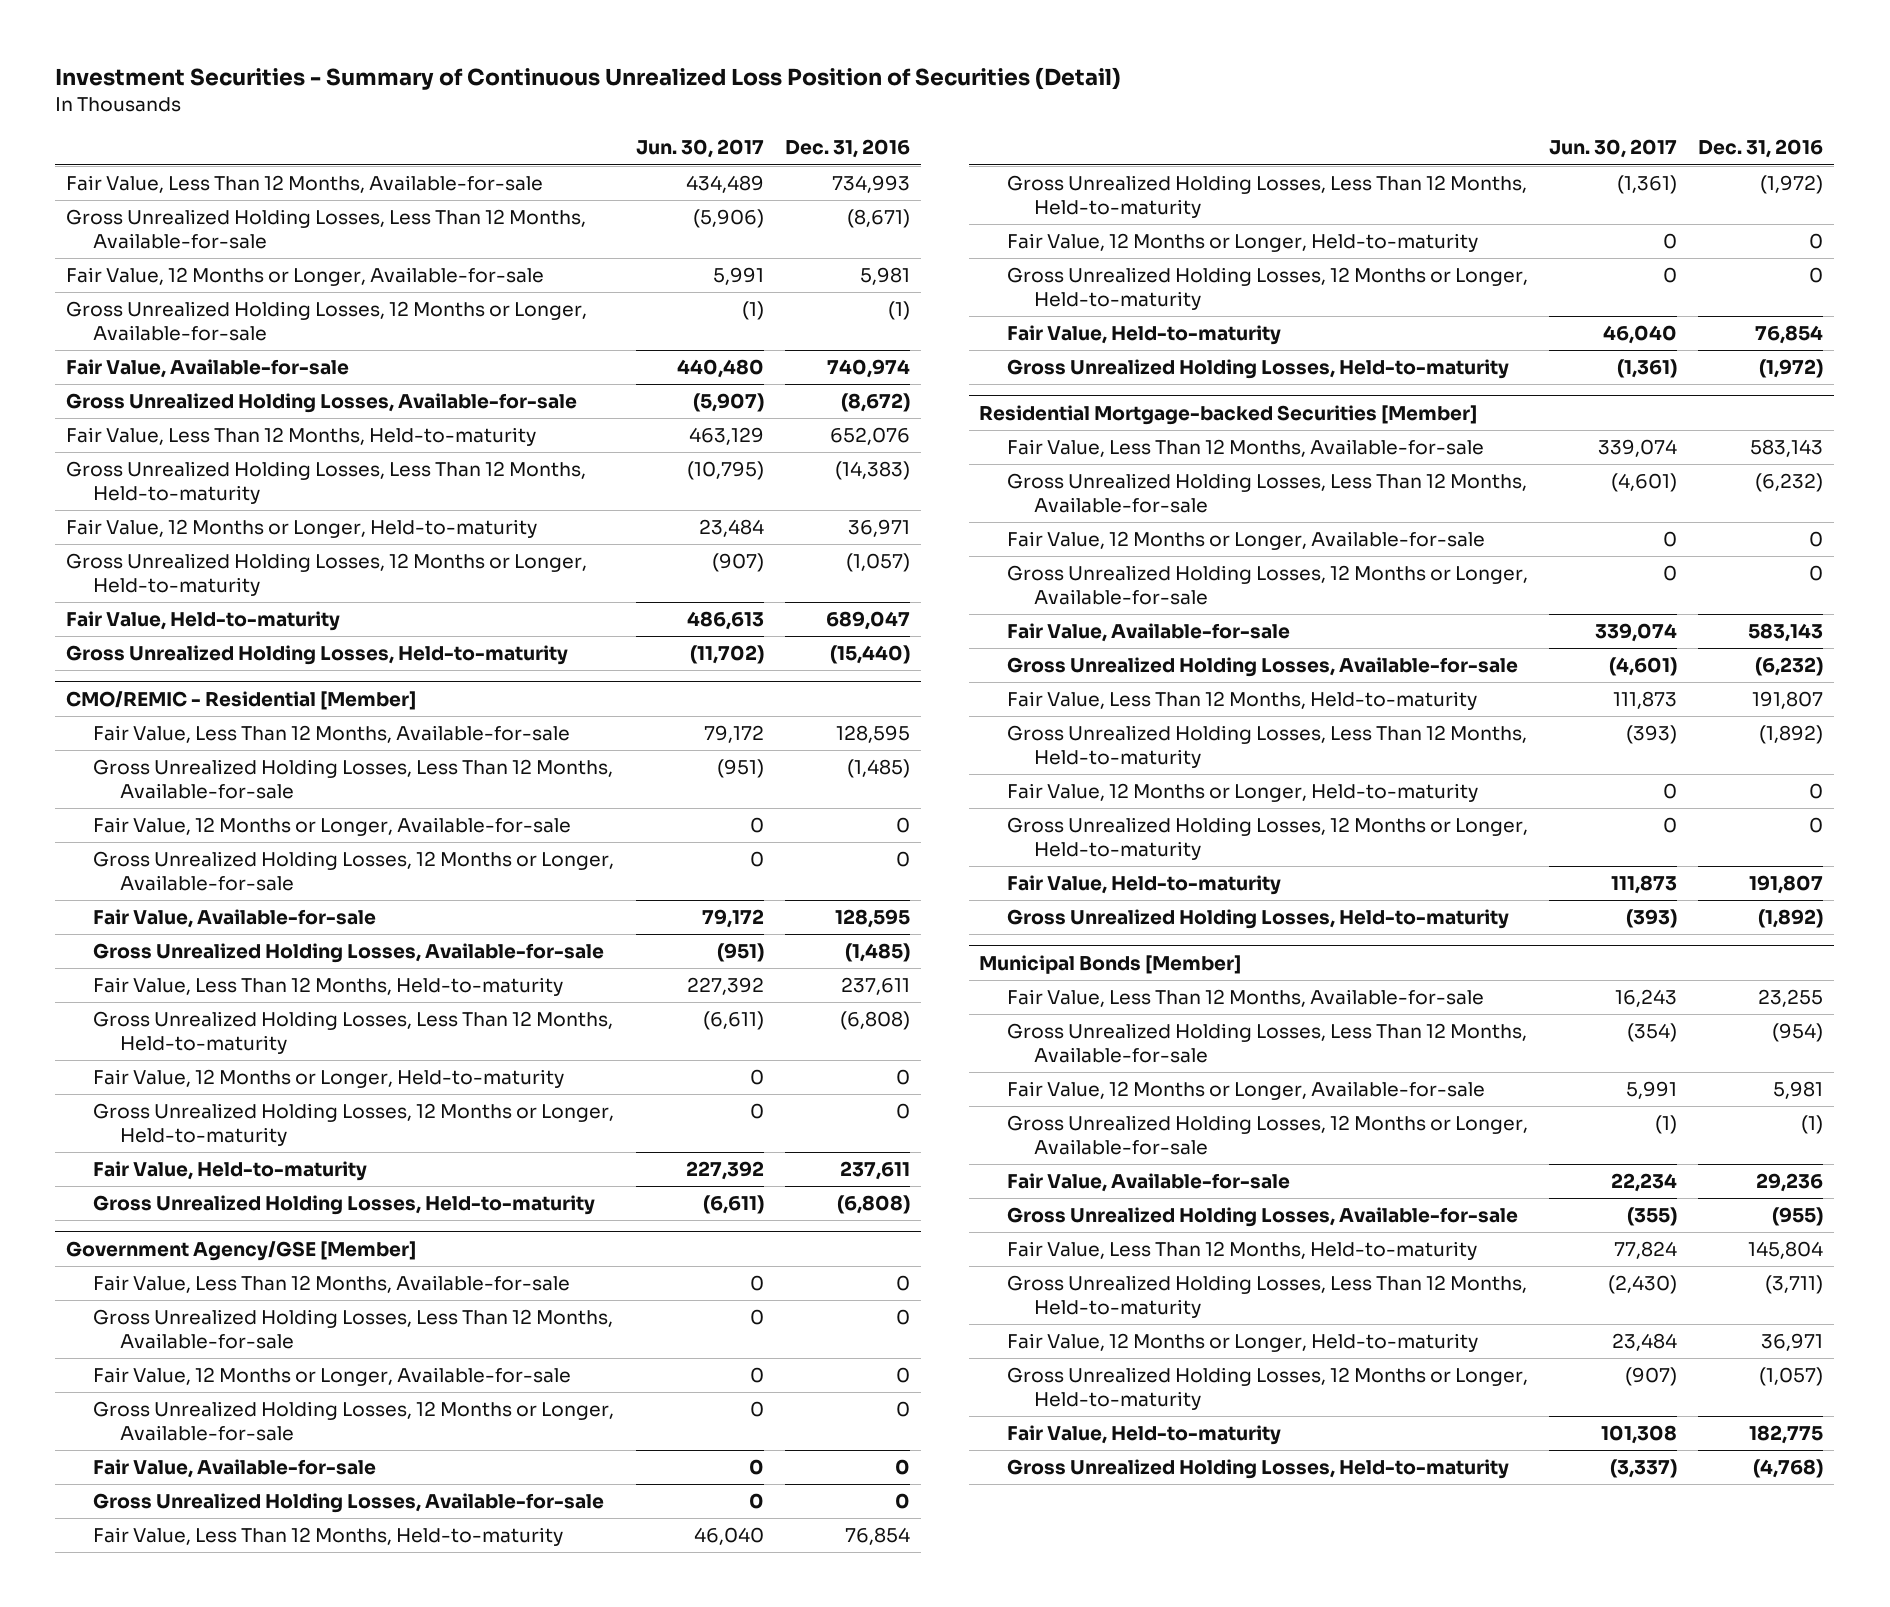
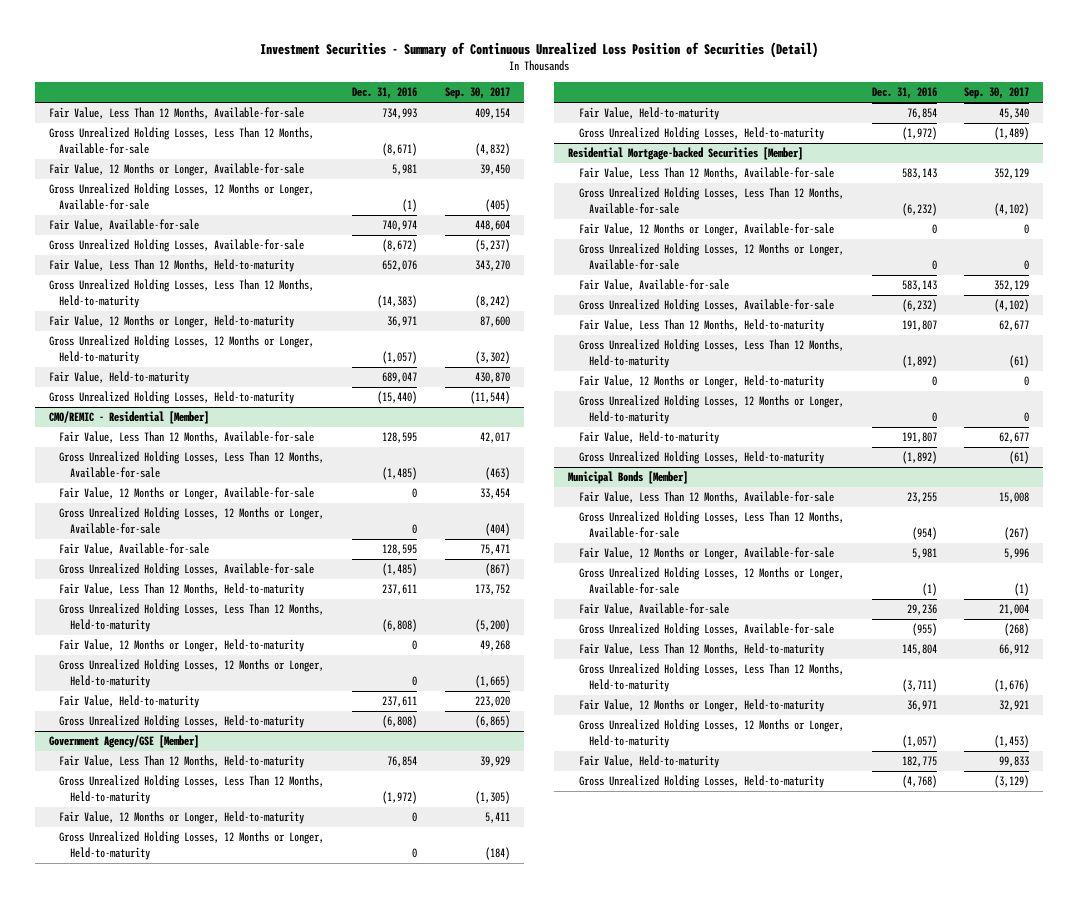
- | Jun. 30, 2017 | Dec. 31, 2016
+ | Dec. 31, 2016 | Sep. 30, 2017
@ Government Agency/GSE [Member]
- Fair Value, Less Than 12 Months, Available-for-sale | 0 | 0
- Gross Unrealized Holding Losses, Less Than 12 Months, Available-for-sale | 0 | 0
- Fair Value, 12 Months or Longer, Available-for-sale | 0 | 0
- Gross Unrealized Holding Losses, 12 Months or Longer, Available-for-sale | 0 | 0
- Fair Value, Available-for-sale | 0 | 0
- Gross Unrealized Holding Losses, Available-for-sale | 0 | 0

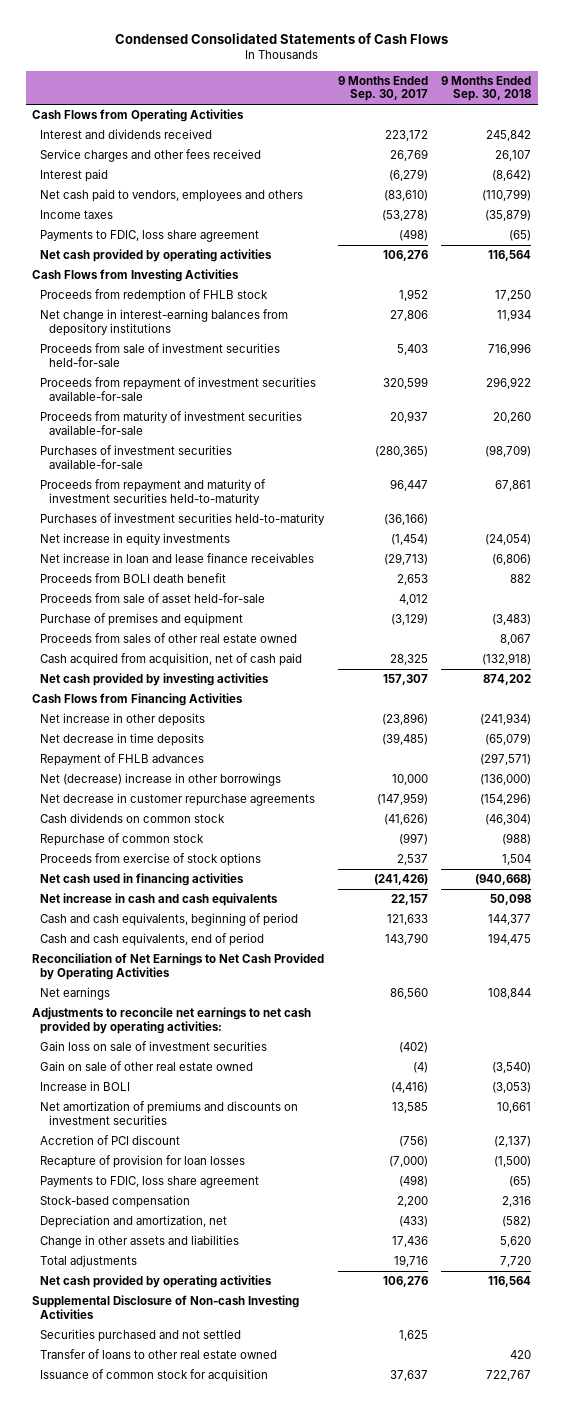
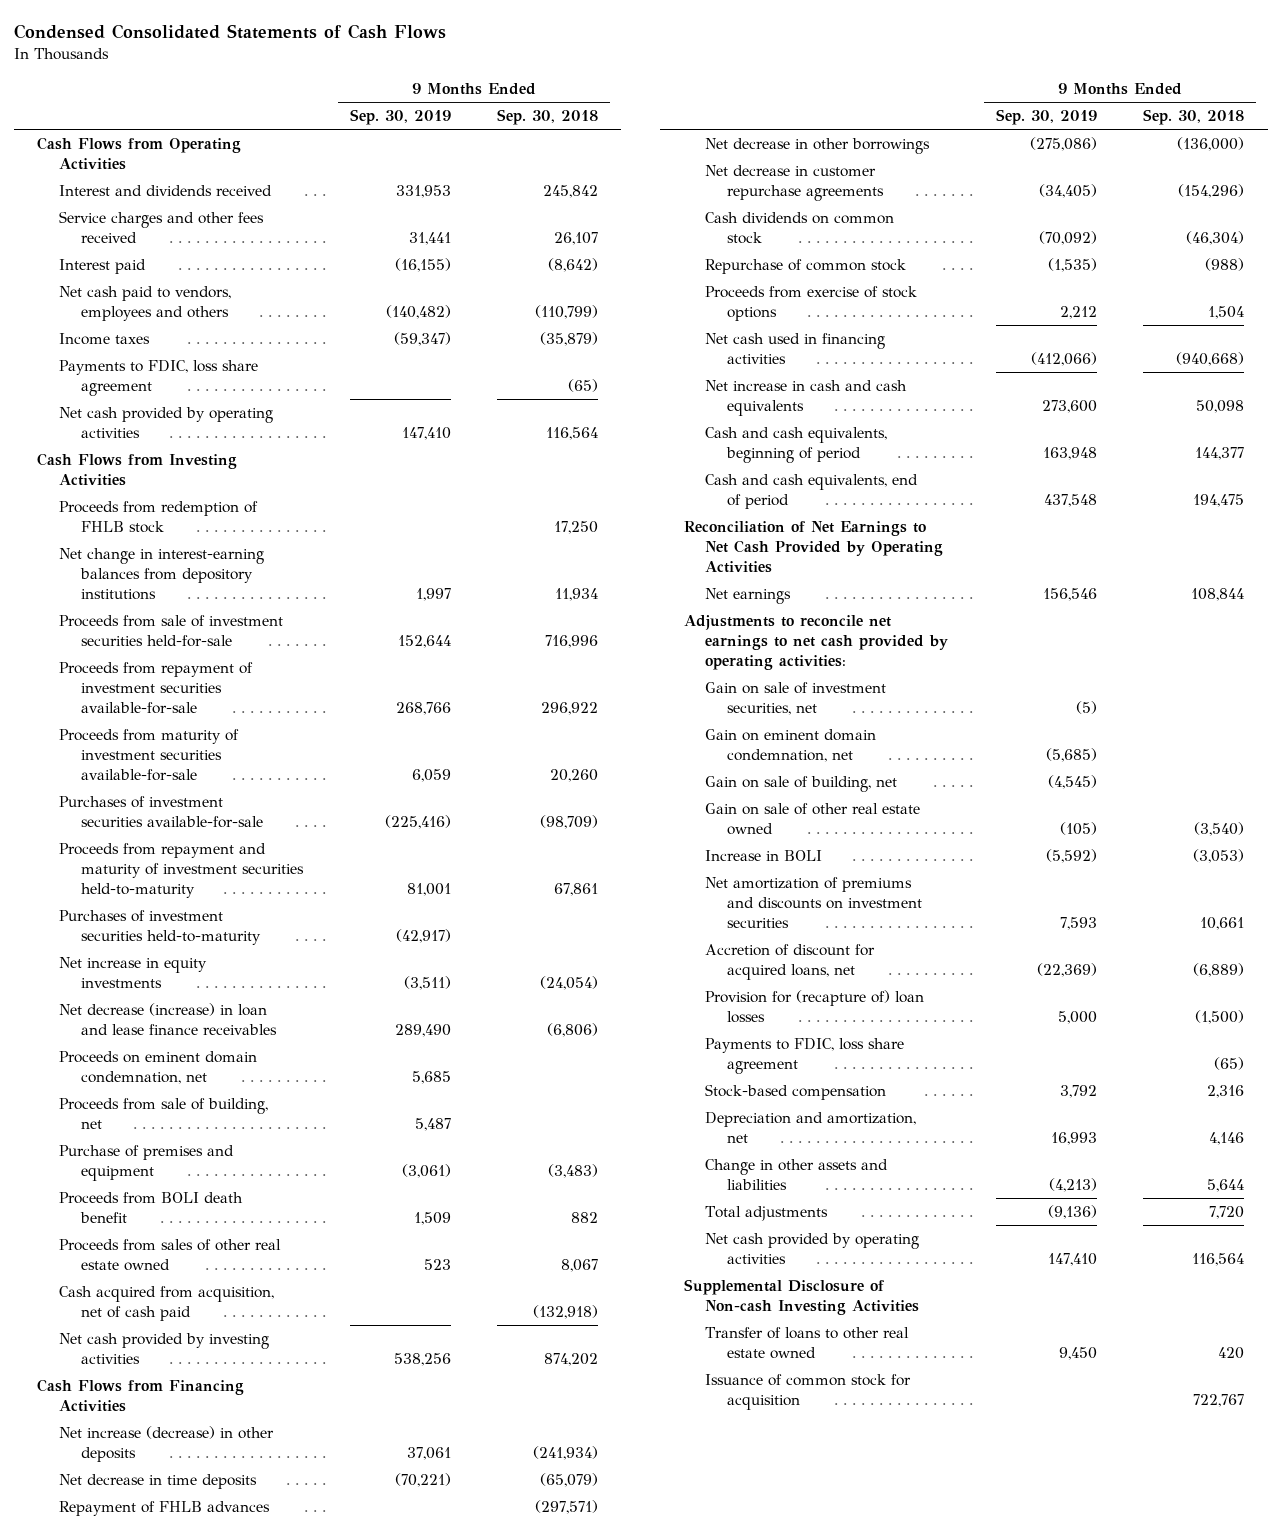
- | 9 Months Ended Sep. 30, 2017 | 9 Months Ended Sep. 30, 2018
+ | 9 Months Ended Sep. 30, 2019 | 9 Months Ended Sep. 30, 2018
- Net increase in loan and lease finance receivables | (29,713) | (6,806)
- Proceeds from sale of asset held-for-sale | 4,012 |
+ Net decrease (increase) in loan and lease finance receivables | 289,490 | (6,806)
+ Proceeds on eminent domain condemnation, net | 5,685 |
+ Proceeds from sale of building, net | 5,487 |
moved down: Proceeds from BOLI death benefit | 1,509 | 882
- Net increase in other deposits | (23,896) | (241,934)
+ Net increase (decrease) in other deposits | 37,061 | (241,934)
- Net (decrease) increase in other borrowings | 10,000 | (136,000)
+ Net decrease in other borrowings | (275,086) | (136,000)
- Gain loss on sale of investment securities | (402) |
+ Gain on sale of investment securities, net | (5) |
+ Gain on eminent domain condemnation, net | (5,685) |
+ Gain on sale of building, net | (4,545) |
- Accretion of PCI discount | (756) | (2,137)
- Recapture of provision for loan losses | (7,000) | (1,500)
+ Accretion of discount for acquired loans, net | (22,369) | (6,889)
+ Provision for (recapture of) loan losses | 5,000 | (1,500)
- Depreciation and amortization, net | (433) | (582)
- Change in other assets and liabilities | 17,436 | 5,620
+ Depreciation and amortization, net | 16,993 | 4,146
+ Change in other assets and liabilities | (4,213) | 5,644
- Securities purchased and not settled | 1,625 |

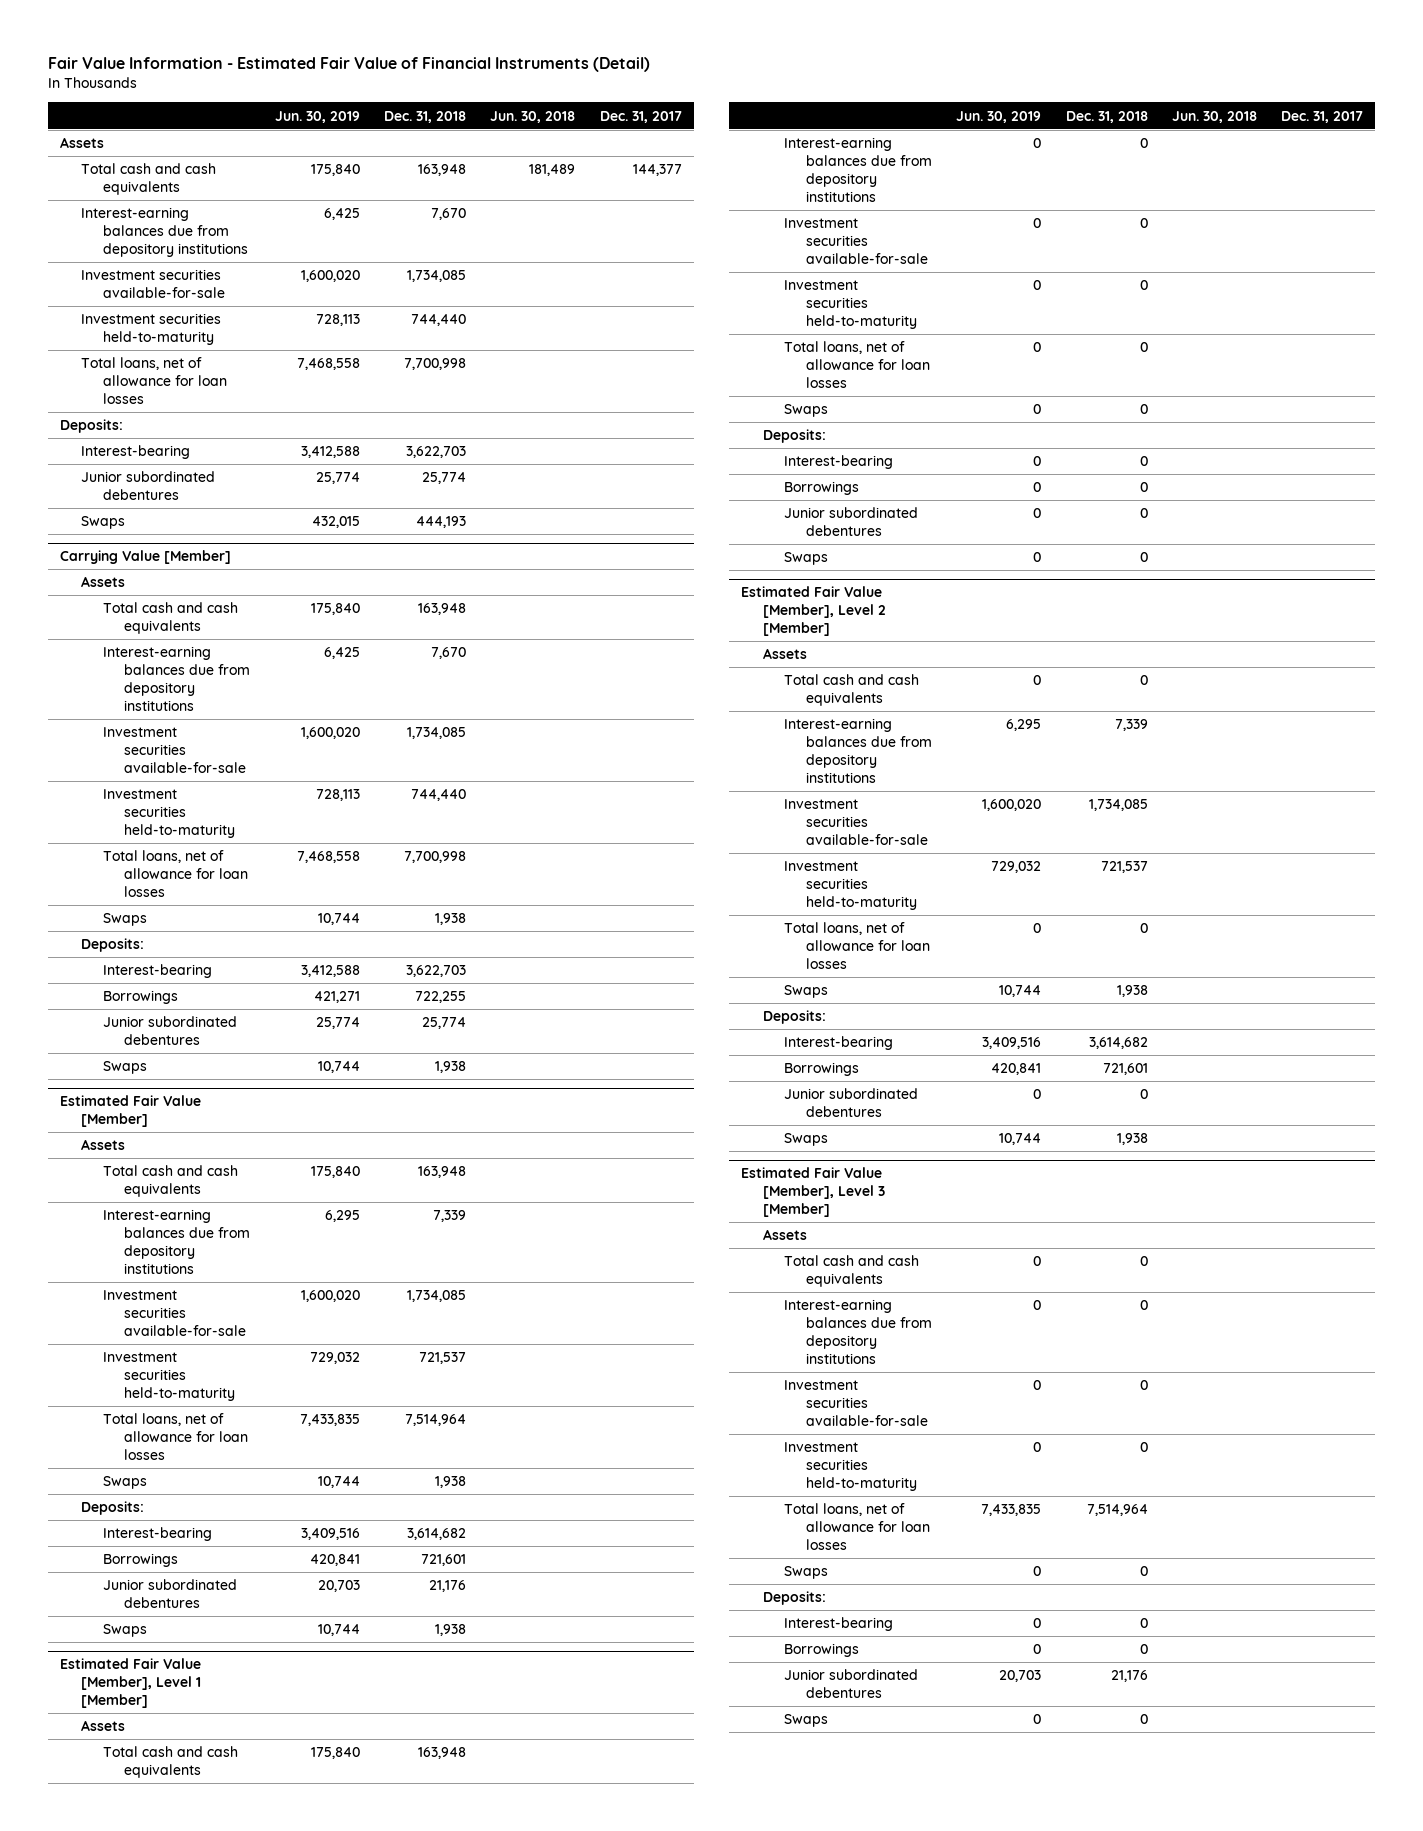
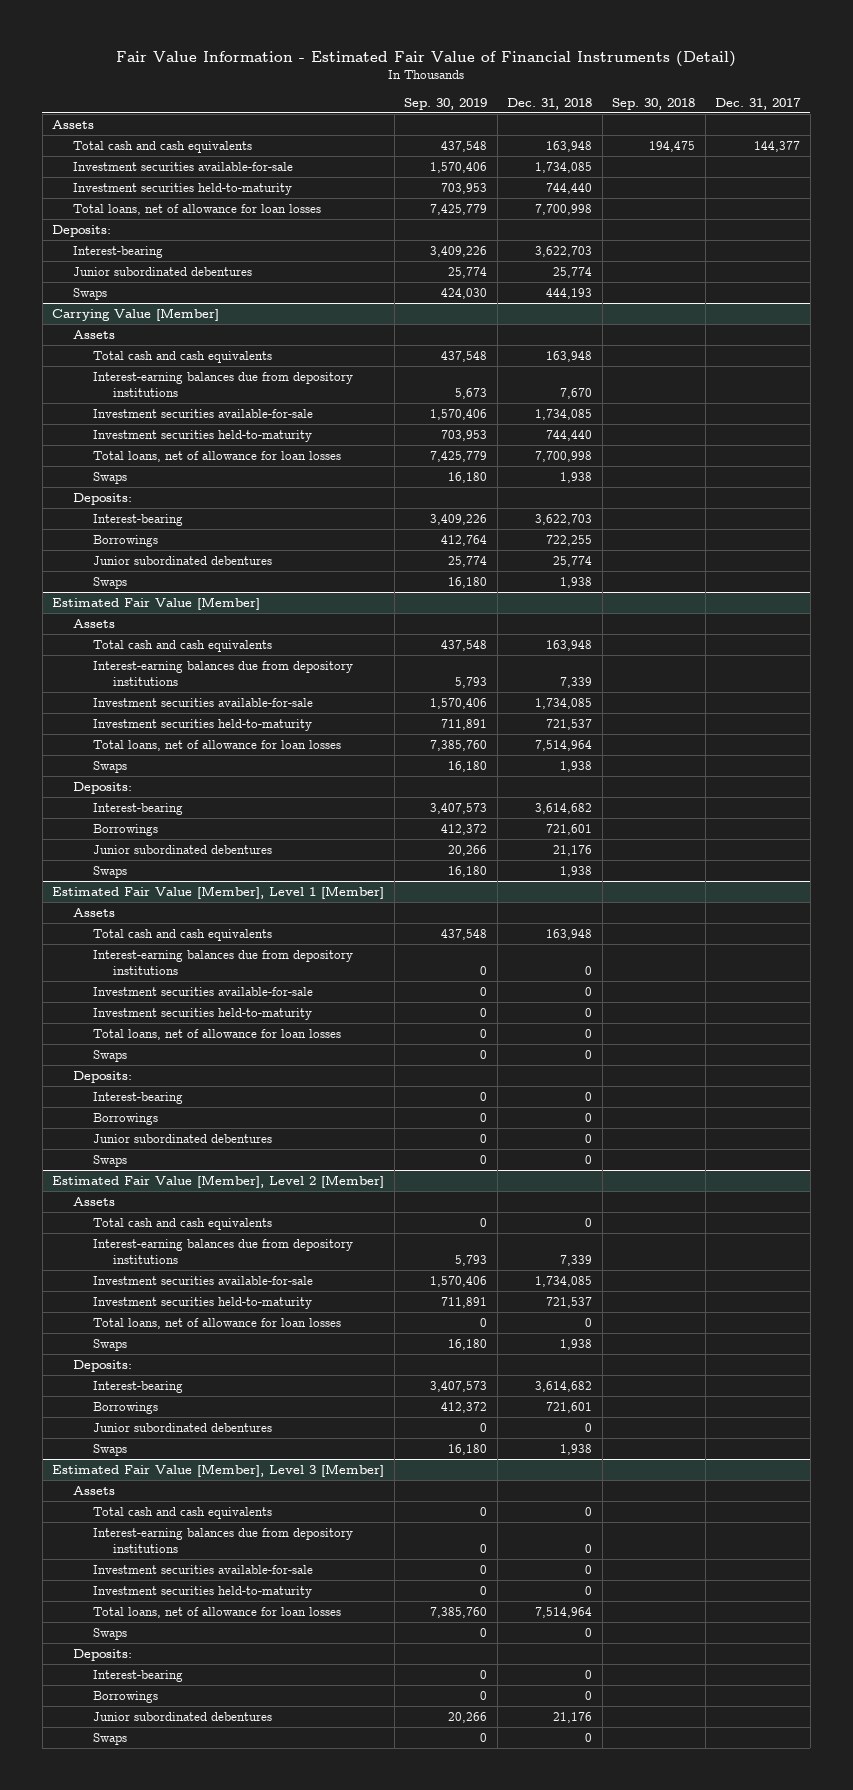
- | Jun. 30, 2019 | Dec. 31, 2018 | Jun. 30, 2018 | Dec. 31, 2017
+ | Sep. 30, 2019 | Dec. 31, 2018 | Sep. 30, 2018 | Dec. 31, 2017
- Interest-earning balances due from depository institutions | 6,425 | 7,670 | |

